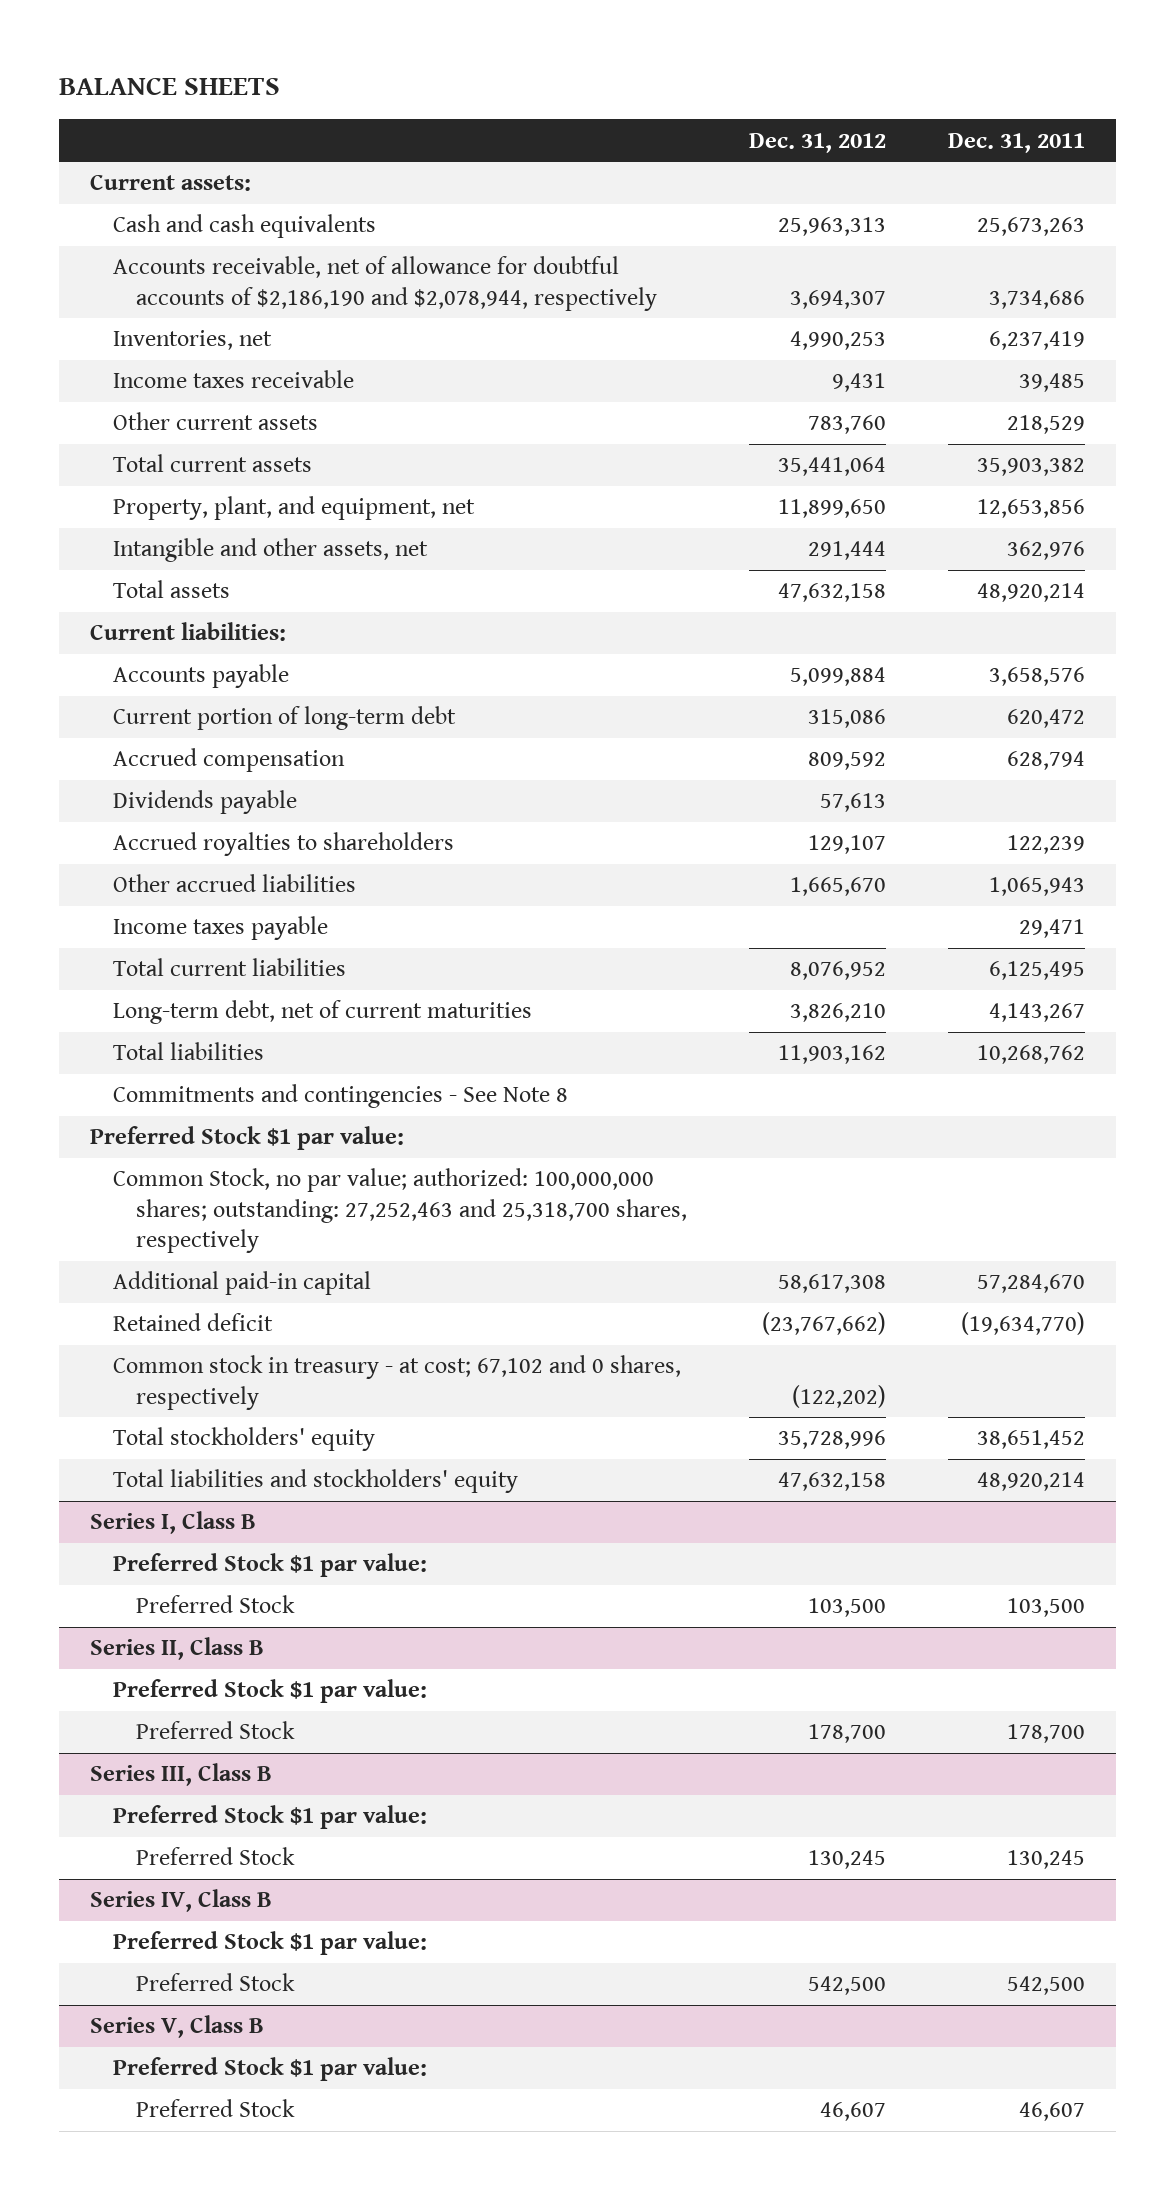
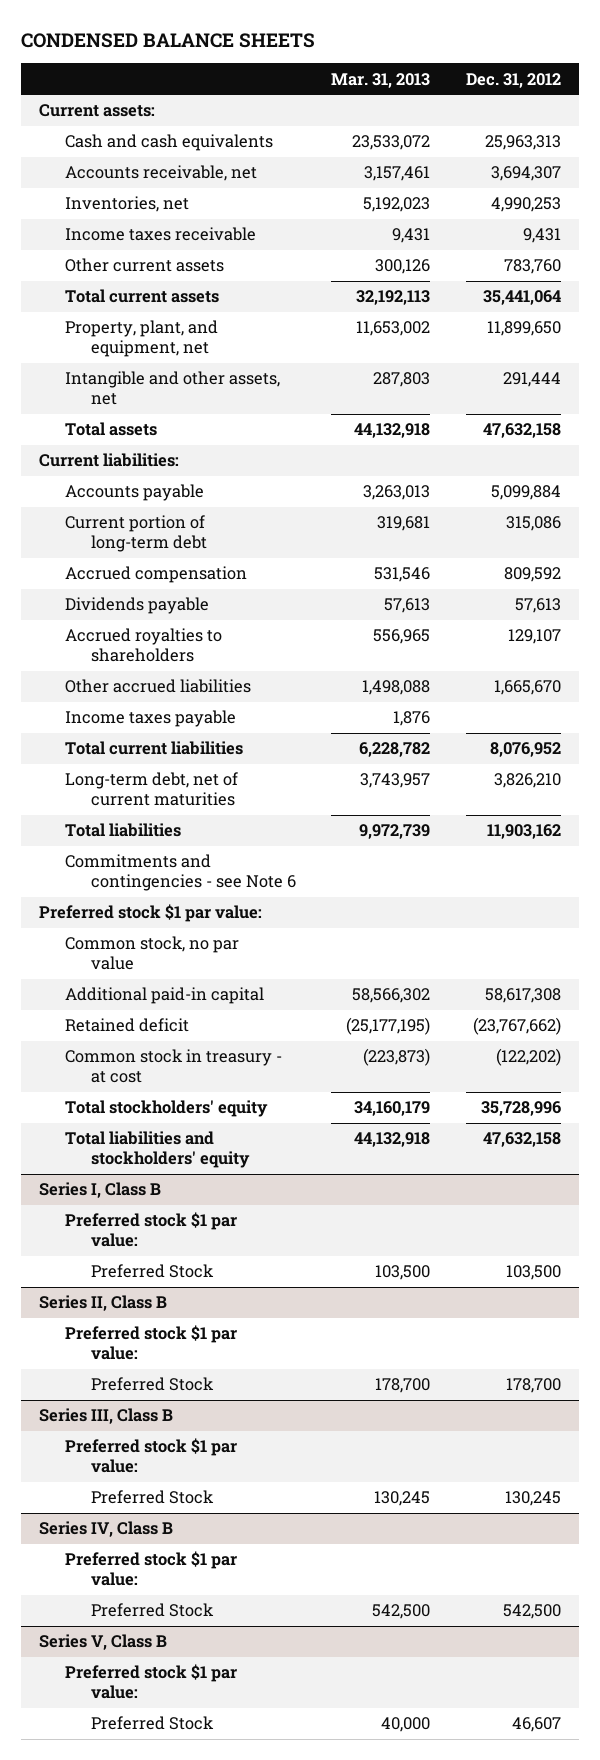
- BALANCE SHEETS
+ CONDENSED BALANCE SHEETS
- | Dec. 31, 2012 | Dec. 31, 2011
+ | Mar. 31, 2013 | Dec. 31, 2012
- Accounts receivable, net of allowance for doubtful accounts of $2,186,190 and $2,078,944, respectively | 3,694,307 | 3,734,686
+ Accounts receivable, net | 3,157,461 | 3,694,307
- Commitments and contingencies - See Note 8
- Preferred Stock $1 par value:
- Common Stock, no par value; authorized: 100,000,000 shares; outstanding: 27,252,463 and 25,318,700 shares, respectively
+ Commitments and contingencies - see Note 6
+ Preferred stock $1 par value:
+ Common stock, no par value
- Common stock in treasury - at cost; 67,102 and 0 shares, respectively | (122,202) |
+ Common stock in treasury - at cost | (223,873) | (122,202)
@ Series I, Class B
- Preferred Stock $1 par value:
+ Preferred stock $1 par value:
@ Series II, Class B
- Preferred Stock $1 par value:
+ Preferred stock $1 par value:
@ Series III, Class B
- Preferred Stock $1 par value:
+ Preferred stock $1 par value:
@ Series IV, Class B
- Preferred Stock $1 par value:
+ Preferred stock $1 par value:
@ Series V, Class B
- Preferred Stock $1 par value:
+ Preferred stock $1 par value:

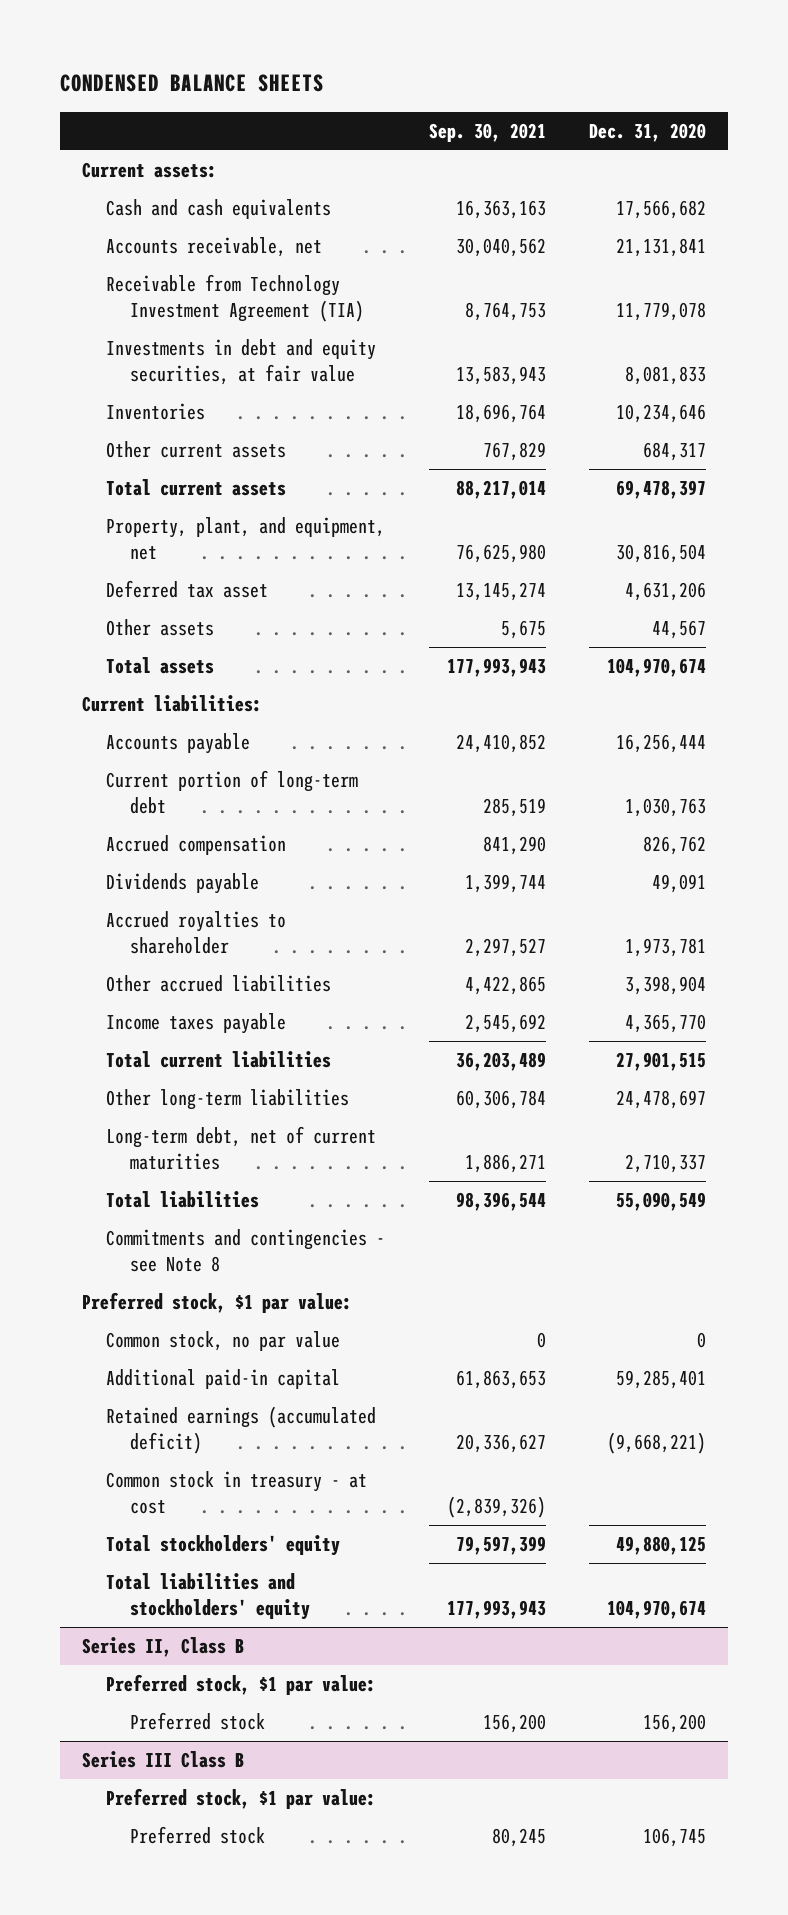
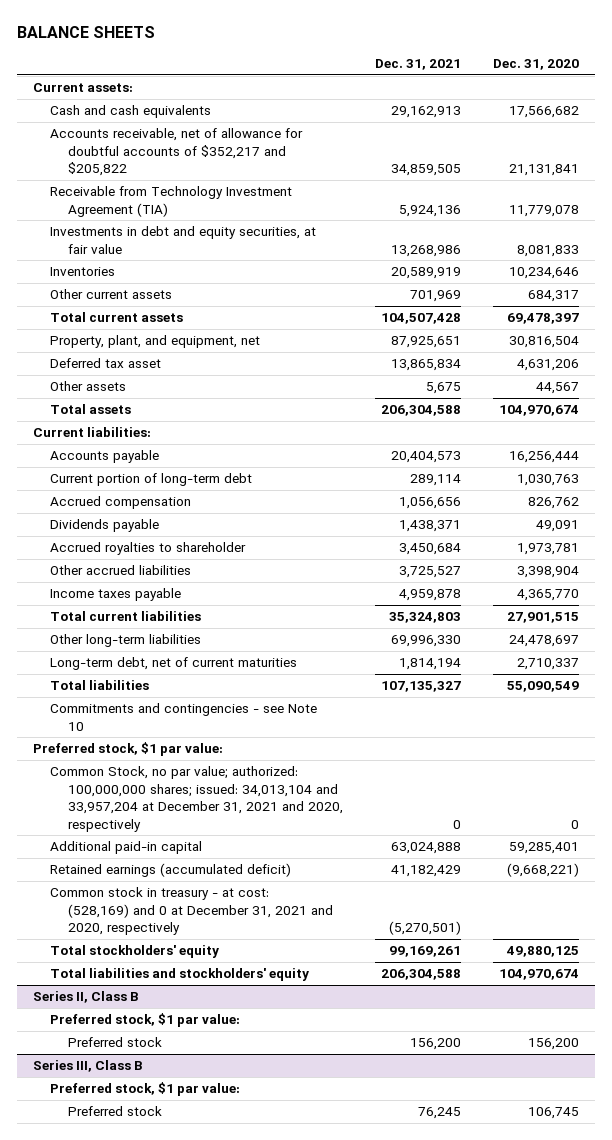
- CONDENSED BALANCE SHEETS
+ BALANCE SHEETS
- | Sep. 30, 2021 | Dec. 31, 2020
+ | Dec. 31, 2021 | Dec. 31, 2020
- Accounts receivable, net | 30,040,562 | 21,131,841
+ Accounts receivable, net of allowance for doubtful accounts of $352,217 and $205,822 | 34,859,505 | 21,131,841
- Commitments and contingencies - see Note 8
+ Commitments and contingencies - see Note 10
- Common stock, no par value | 0 | 0
+ Common Stock, no par value; authorized: 100,000,000 shares; issued: 34,013,104 and 33,957,204 at December 31, 2021 and 2020, respectively | 0 | 0
- Common stock in treasury - at cost | (2,839,326) |
+ Common stock in treasury - at cost: (528,169) and 0 at December 31, 2021 and 2020, respectively | (5,270,501) |
- Series III Class B
+ Series III, Class B

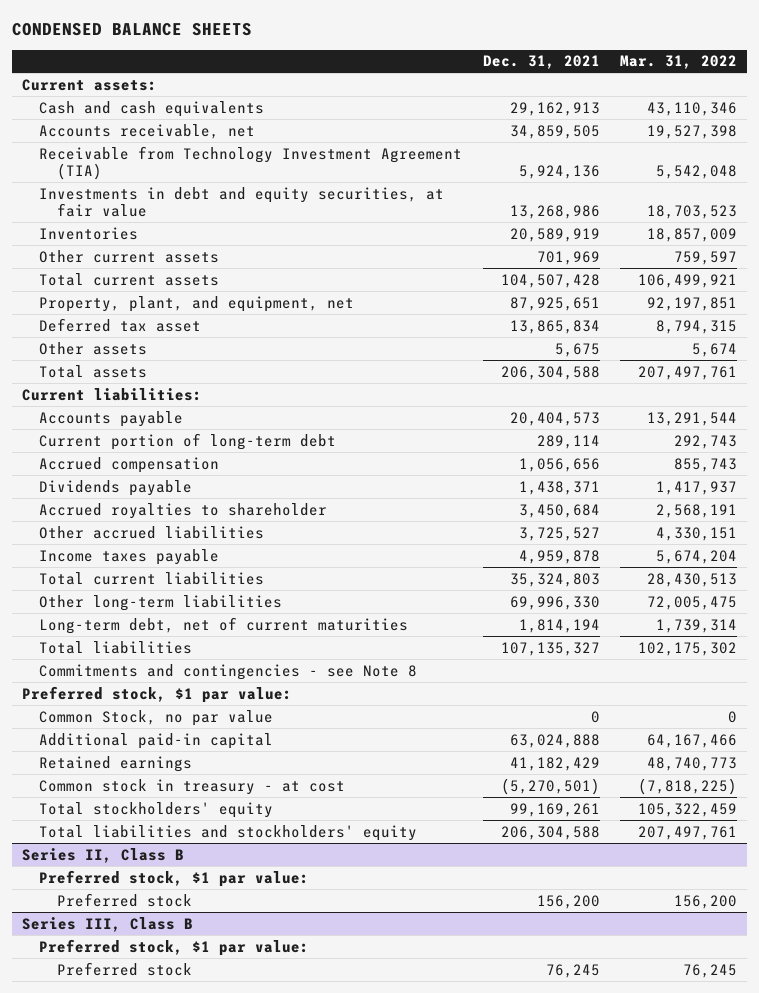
- BALANCE SHEETS
+ CONDENSED BALANCE SHEETS
- | Dec. 31, 2021 | Dec. 31, 2020
+ | Dec. 31, 2021 | Mar. 31, 2022
- Accounts receivable, net of allowance for doubtful accounts of $352,217 and $205,822 | 34,859,505 | 21,131,841
+ Accounts receivable, net | 34,859,505 | 19,527,398
- Commitments and contingencies - see Note 10
+ Commitments and contingencies - see Note 8
- Common Stock, no par value; authorized: 100,000,000 shares; issued: 34,013,104 and 33,957,204 at December 31, 2021 and 2020, respectively | 0 | 0
+ Common Stock, no par value | 0 | 0
- Retained earnings (accumulated deficit) | 41,182,429 | (9,668,221)
- Common stock in treasury - at cost: (528,169) and 0 at December 31, 2021 and 2020, respectively | (5,270,501) |
+ Retained earnings | 41,182,429 | 48,740,773
+ Common stock in treasury - at cost | (5,270,501) | (7,818,225)

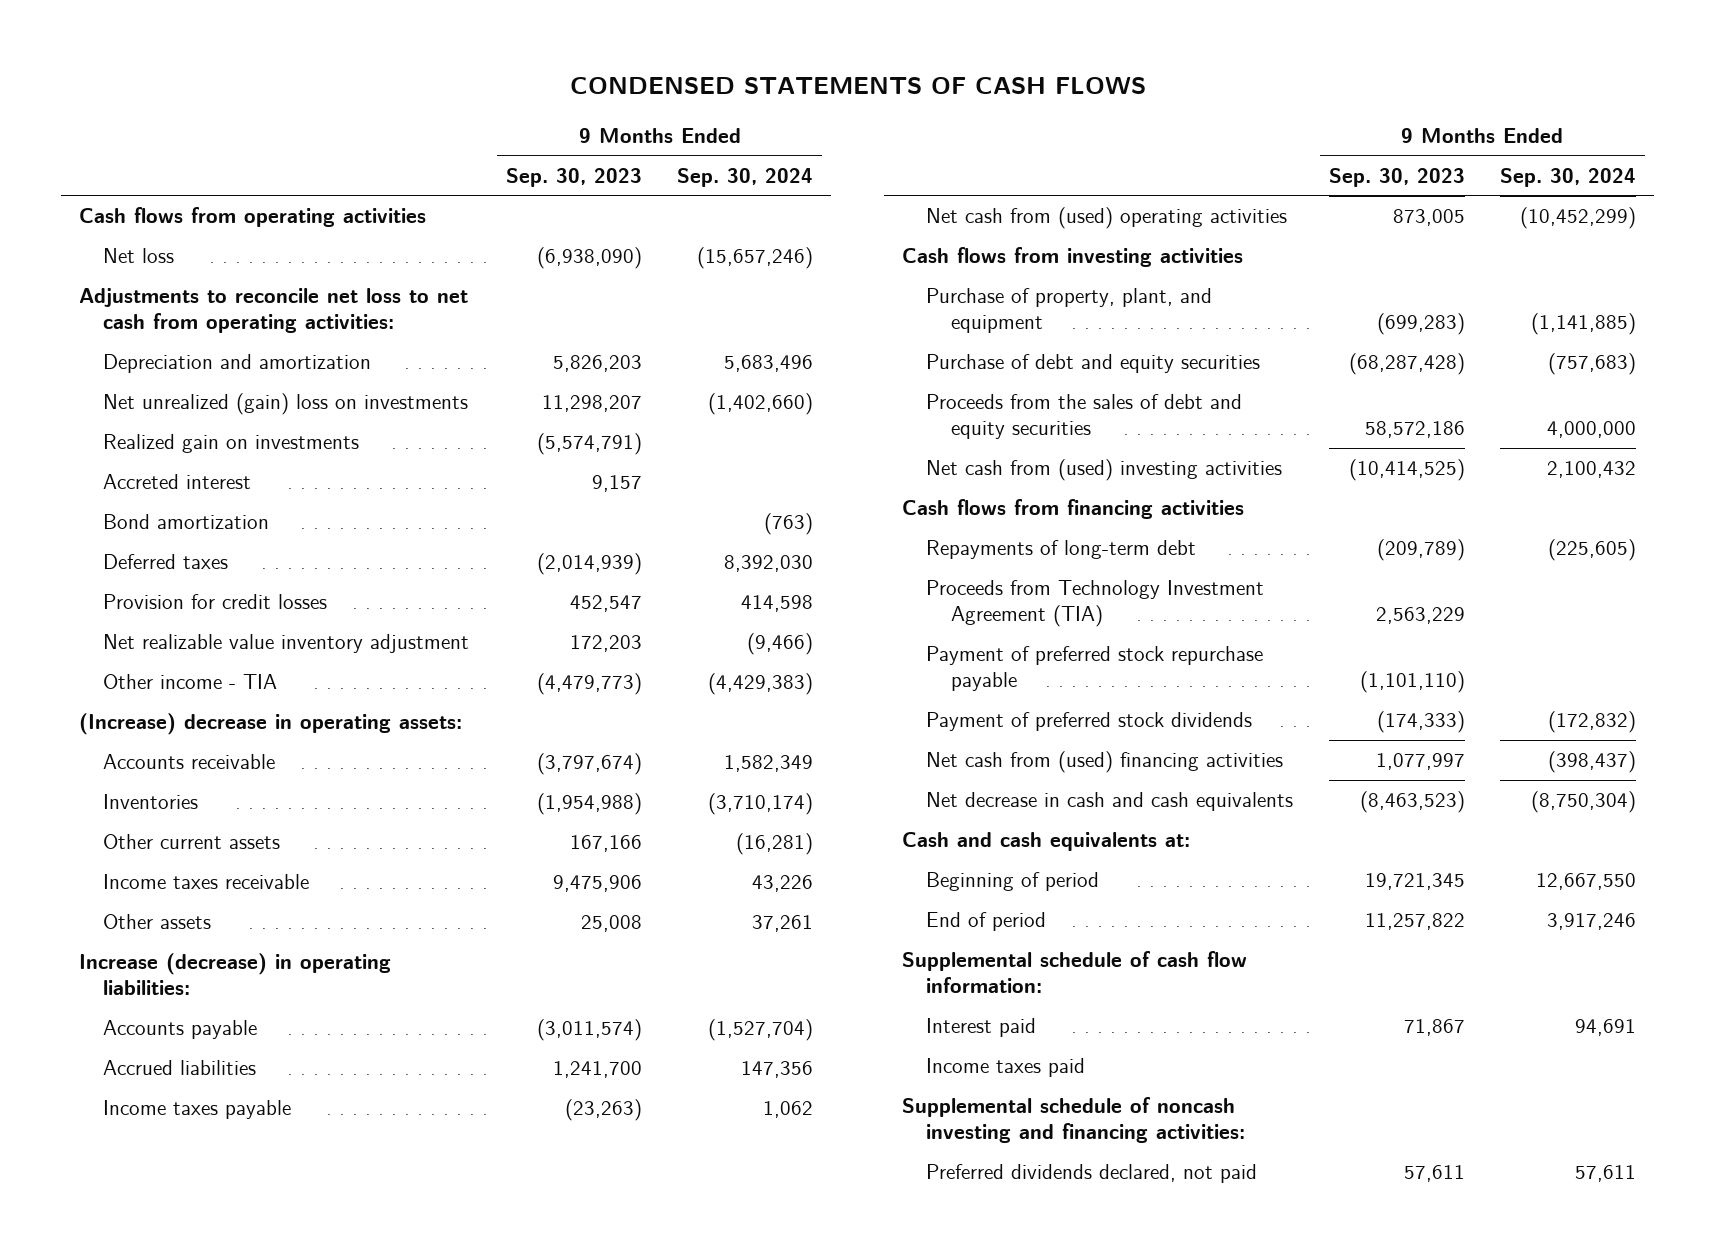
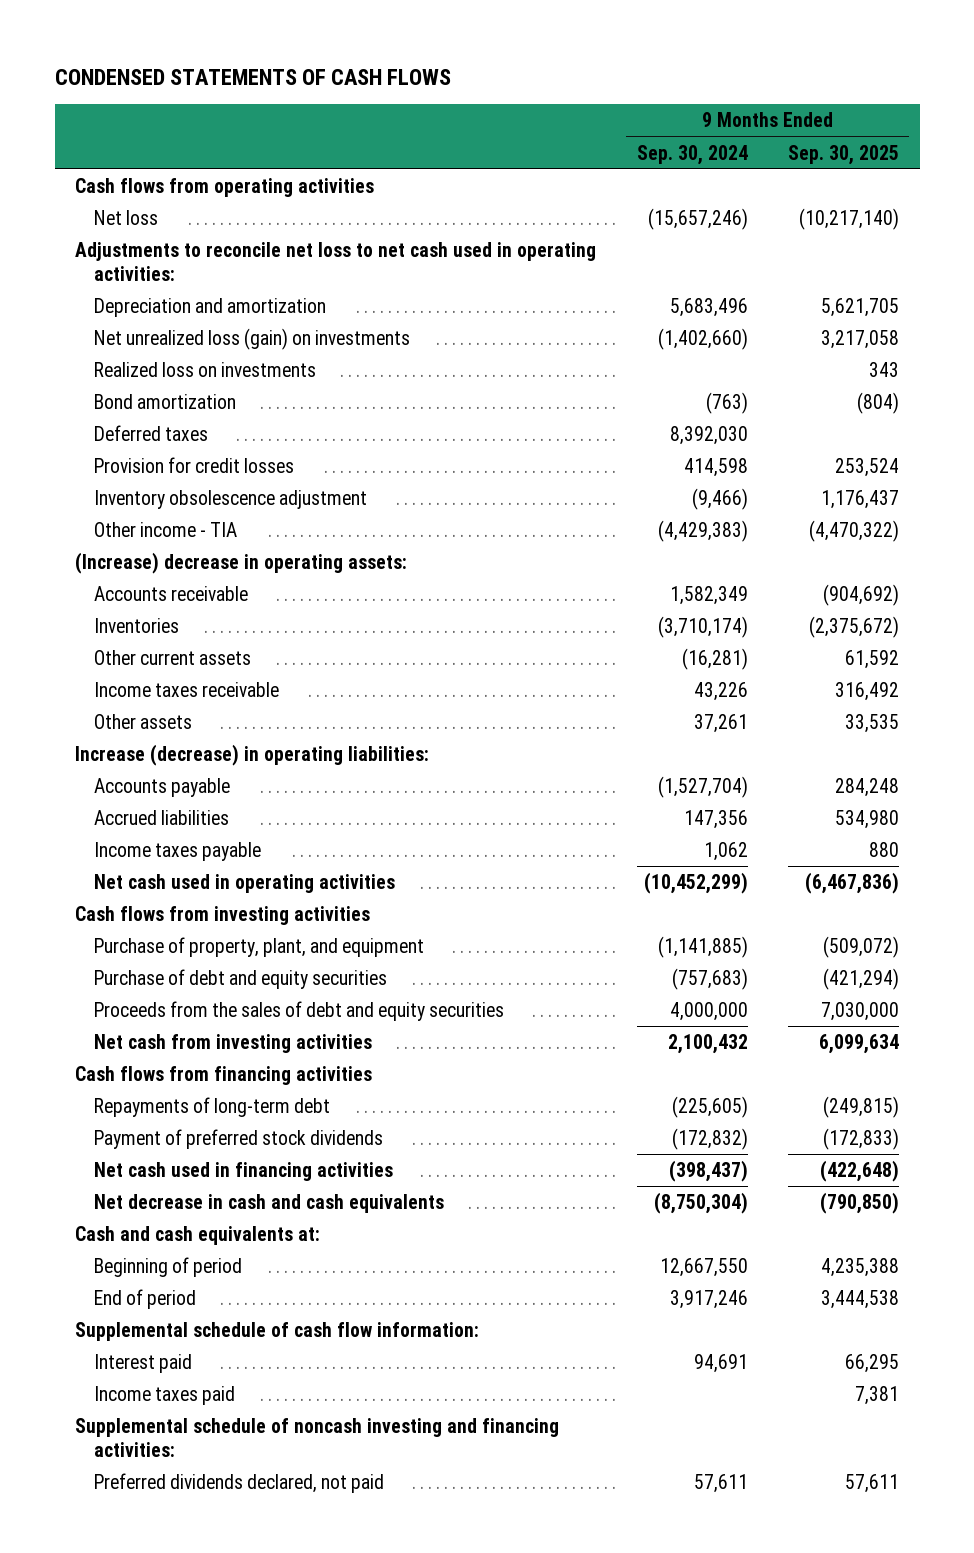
- | 9 Months Ended Sep. 30, 2023 | 9 Months Ended Sep. 30, 2024
+ | 9 Months Ended Sep. 30, 2024 | 9 Months Ended Sep. 30, 2025
- Adjustments to reconcile net loss to net cash from operating activities:
+ Adjustments to reconcile net loss to net cash used in operating activities:
- Net unrealized (gain) loss on investments | 11,298,207 | (1,402,660)
- Realized gain on investments | (5,574,791) |
- Accreted interest | 9,157 |
+ Net unrealized loss (gain) on investments | (1,402,660) | 3,217,058
+ Realized loss on investments | | 343
- Net realizable value inventory adjustment | 172,203 | (9,466)
+ Inventory obsolescence adjustment | (9,466) | 1,176,437
- Net cash from (used) operating activities | 873,005 | (10,452,299)
+ Net cash used in operating activities | (10,452,299) | (6,467,836)
- Net cash from (used) investing activities | (10,414,525) | 2,100,432
+ Net cash from investing activities | 2,100,432 | 6,099,634
- Proceeds from Technology Investment Agreement (TIA) | 2,563,229 |
- Payment of preferred stock repurchase payable | (1,101,110) |
- Net cash from (used) financing activities | 1,077,997 | (398,437)
+ Net cash used in financing activities | (398,437) | (422,648)

